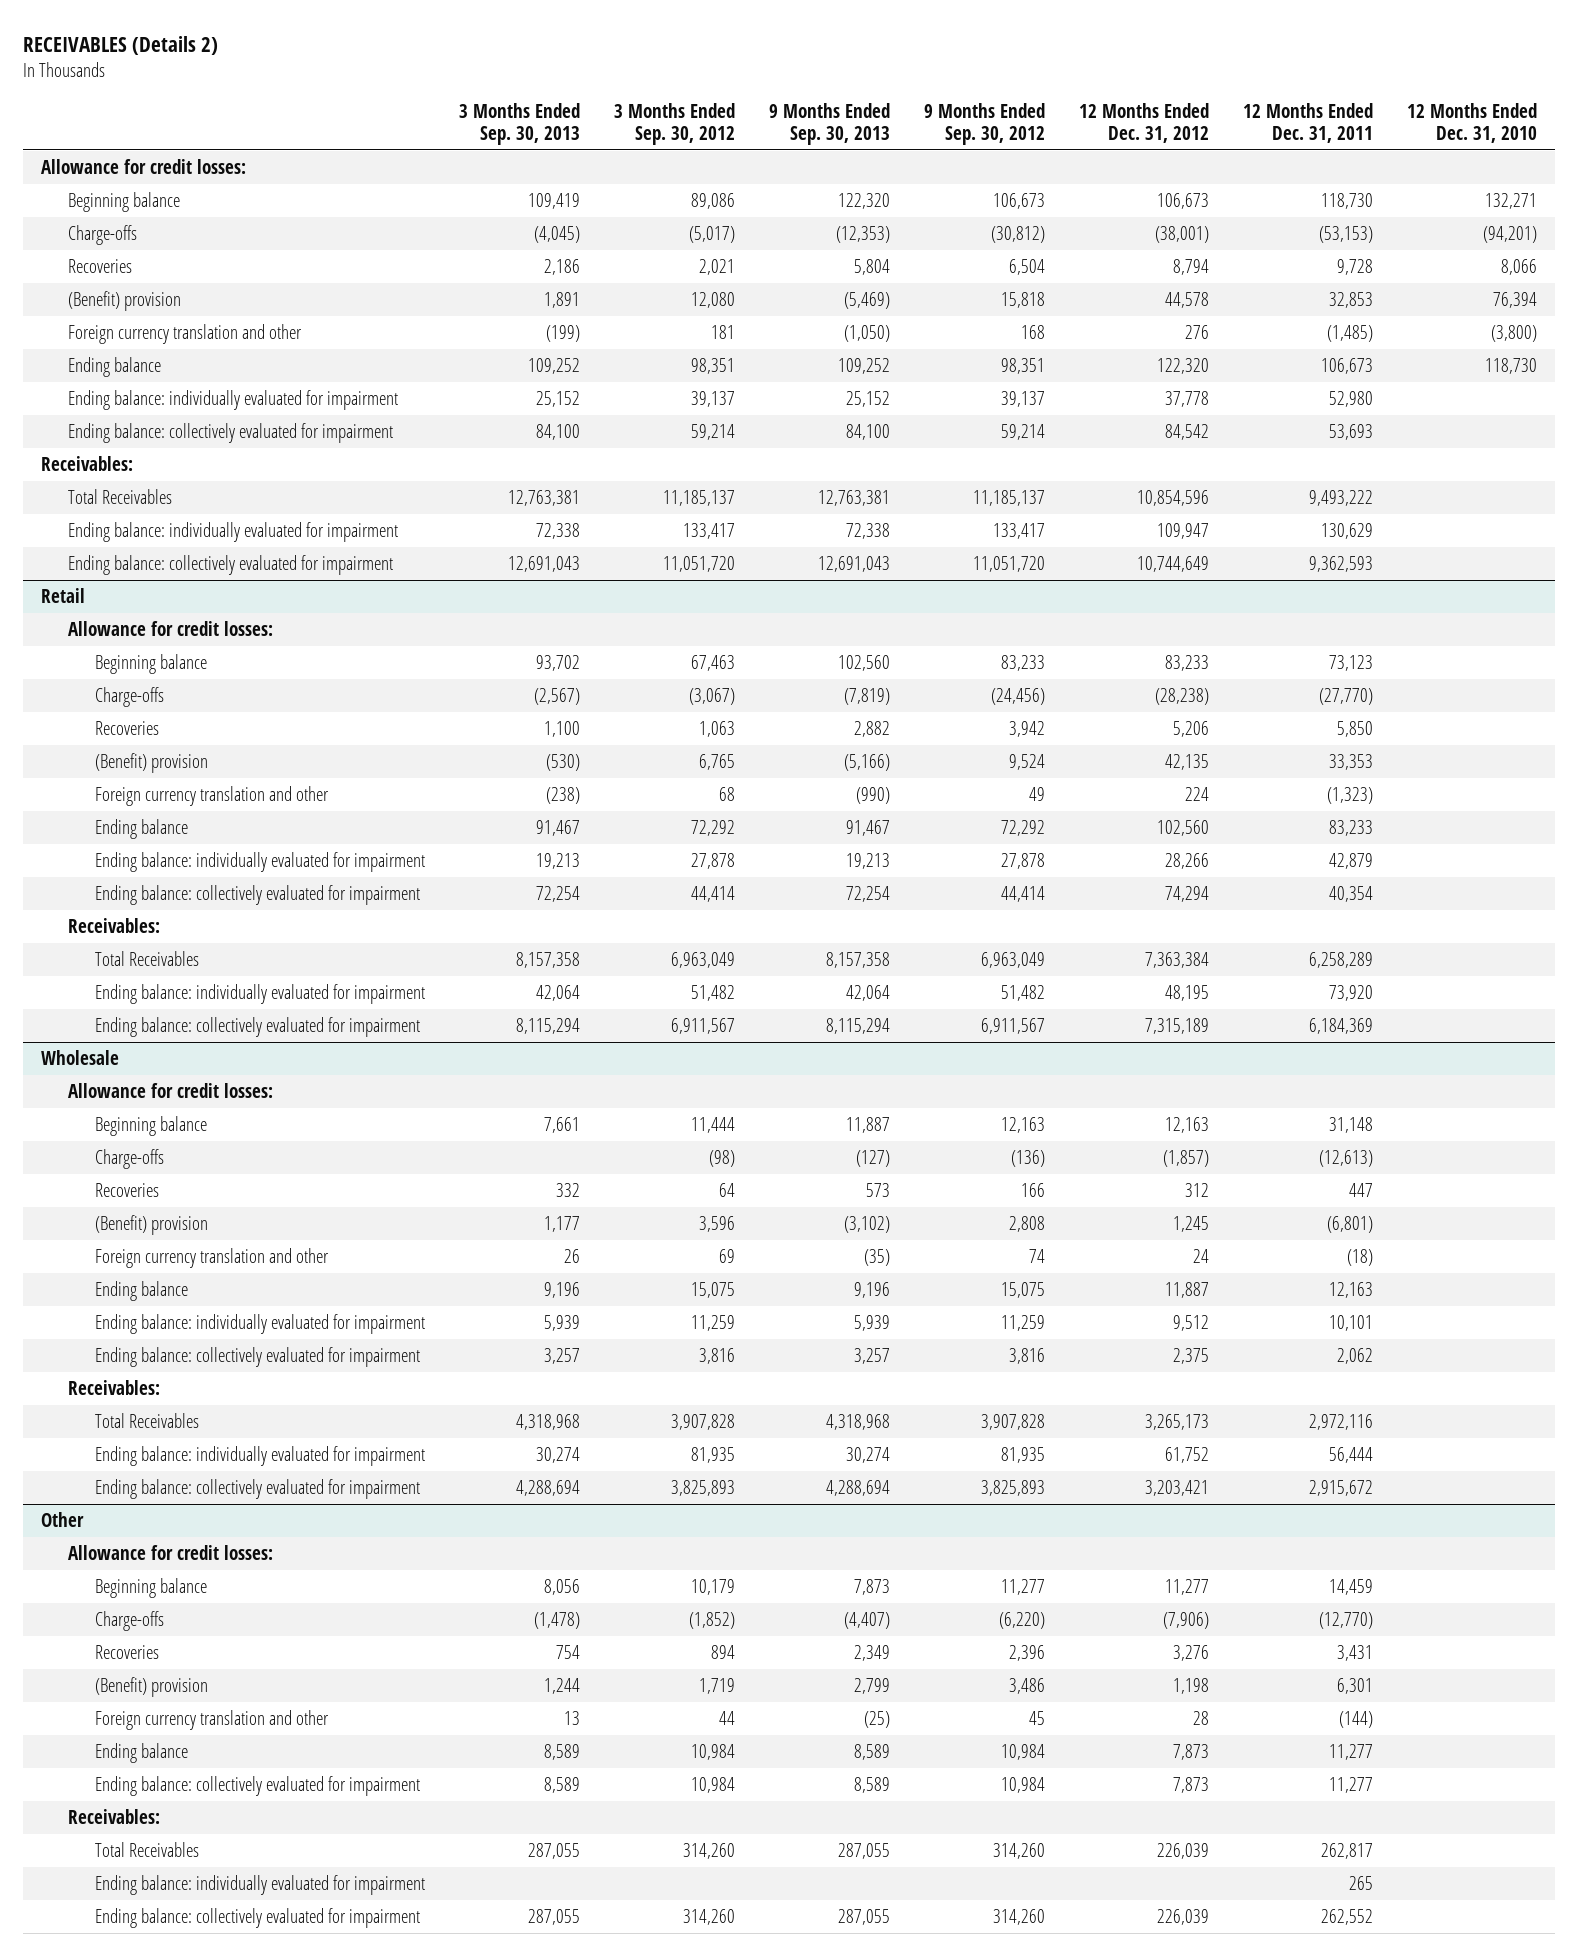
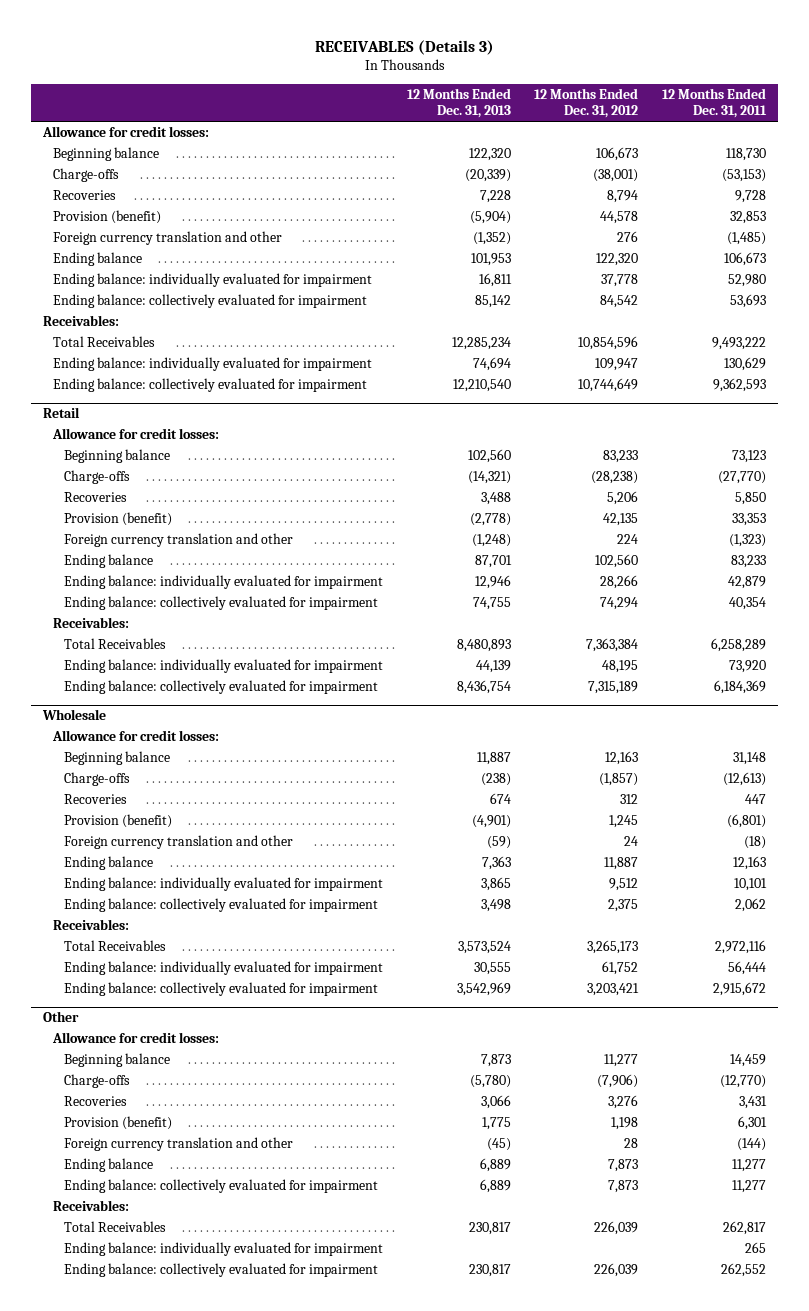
- RECEIVABLES (Details 2)
+ RECEIVABLES (Details 3)
- | 3 Months Ended Sep. 30, 2013 | 3 Months Ended Sep. 30, 2012 | 9 Months Ended Sep. 30, 2013 | 9 Months Ended Sep. 30, 2012 | 12 Months Ended Dec. 31, 2012 | 12 Months Ended Dec. 31, 2011 | 12 Months Ended Dec. 31, 2010
+ | 12 Months Ended Dec. 31, 2013 | 12 Months Ended Dec. 31, 2012 | 12 Months Ended Dec. 31, 2011
- (Benefit) provision | 1,891 | 12,080 | (5,469) | 15,818 | 44,578 | 32,853 | 76,394
+ Provision (benefit) | (5,904) | 44,578 | 32,853
@ Retail
- (Benefit) provision | (530) | 6,765 | (5,166) | 9,524 | 42,135 | 33,353 |
+ Provision (benefit) | (2,778) | 42,135 | 33,353
@ Wholesale
- (Benefit) provision | 1,177 | 3,596 | (3,102) | 2,808 | 1,245 | (6,801) |
+ Provision (benefit) | (4,901) | 1,245 | (6,801)
@ Other
- (Benefit) provision | 1,244 | 1,719 | 2,799 | 3,486 | 1,198 | 6,301 |
+ Provision (benefit) | 1,775 | 1,198 | 6,301

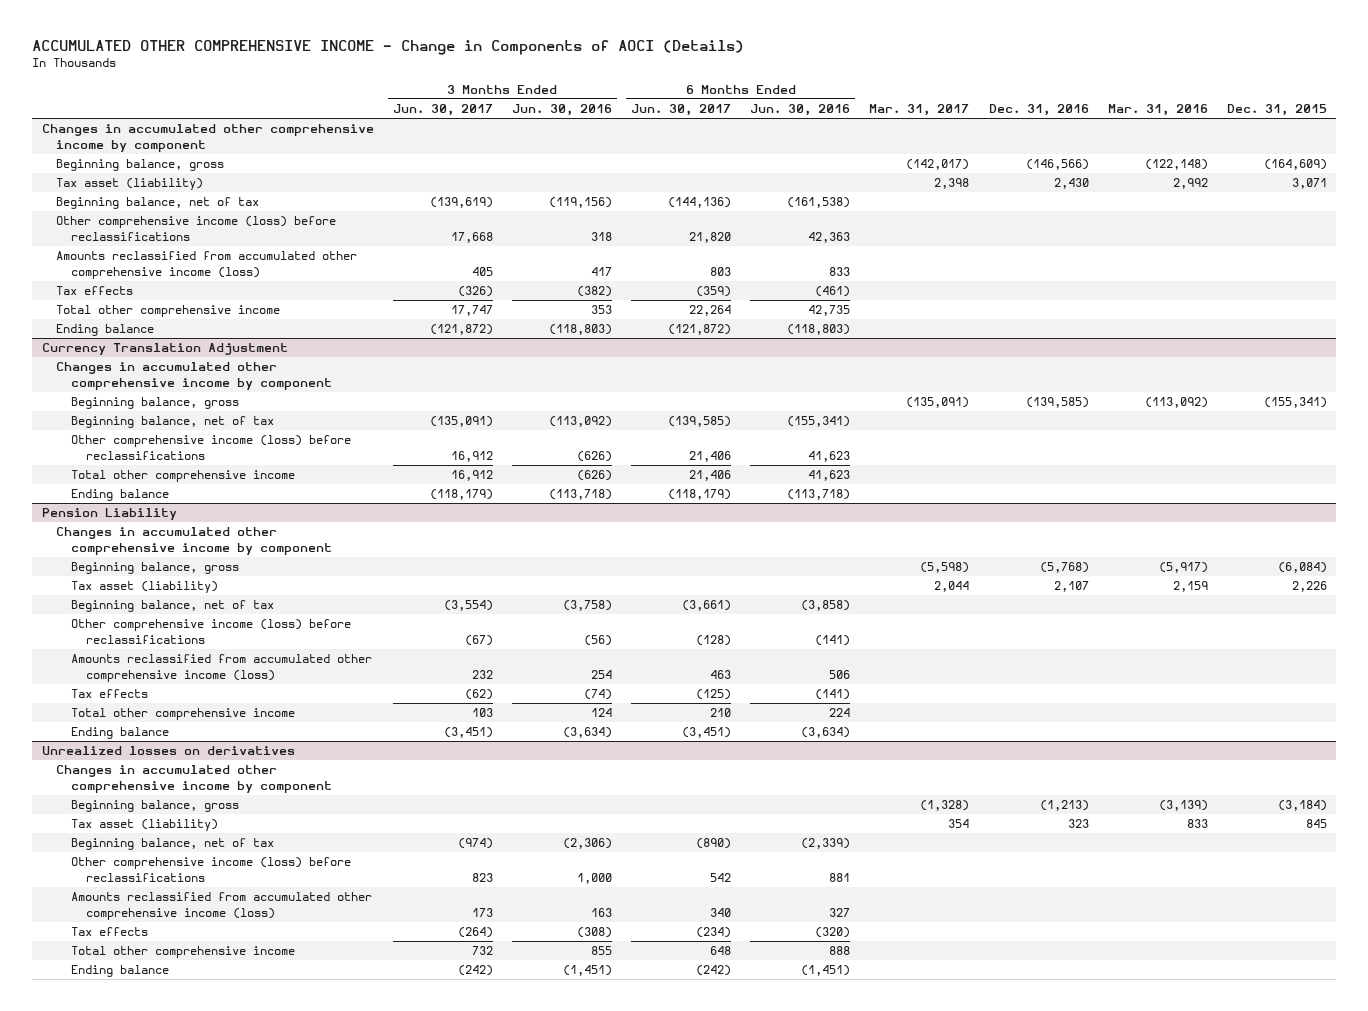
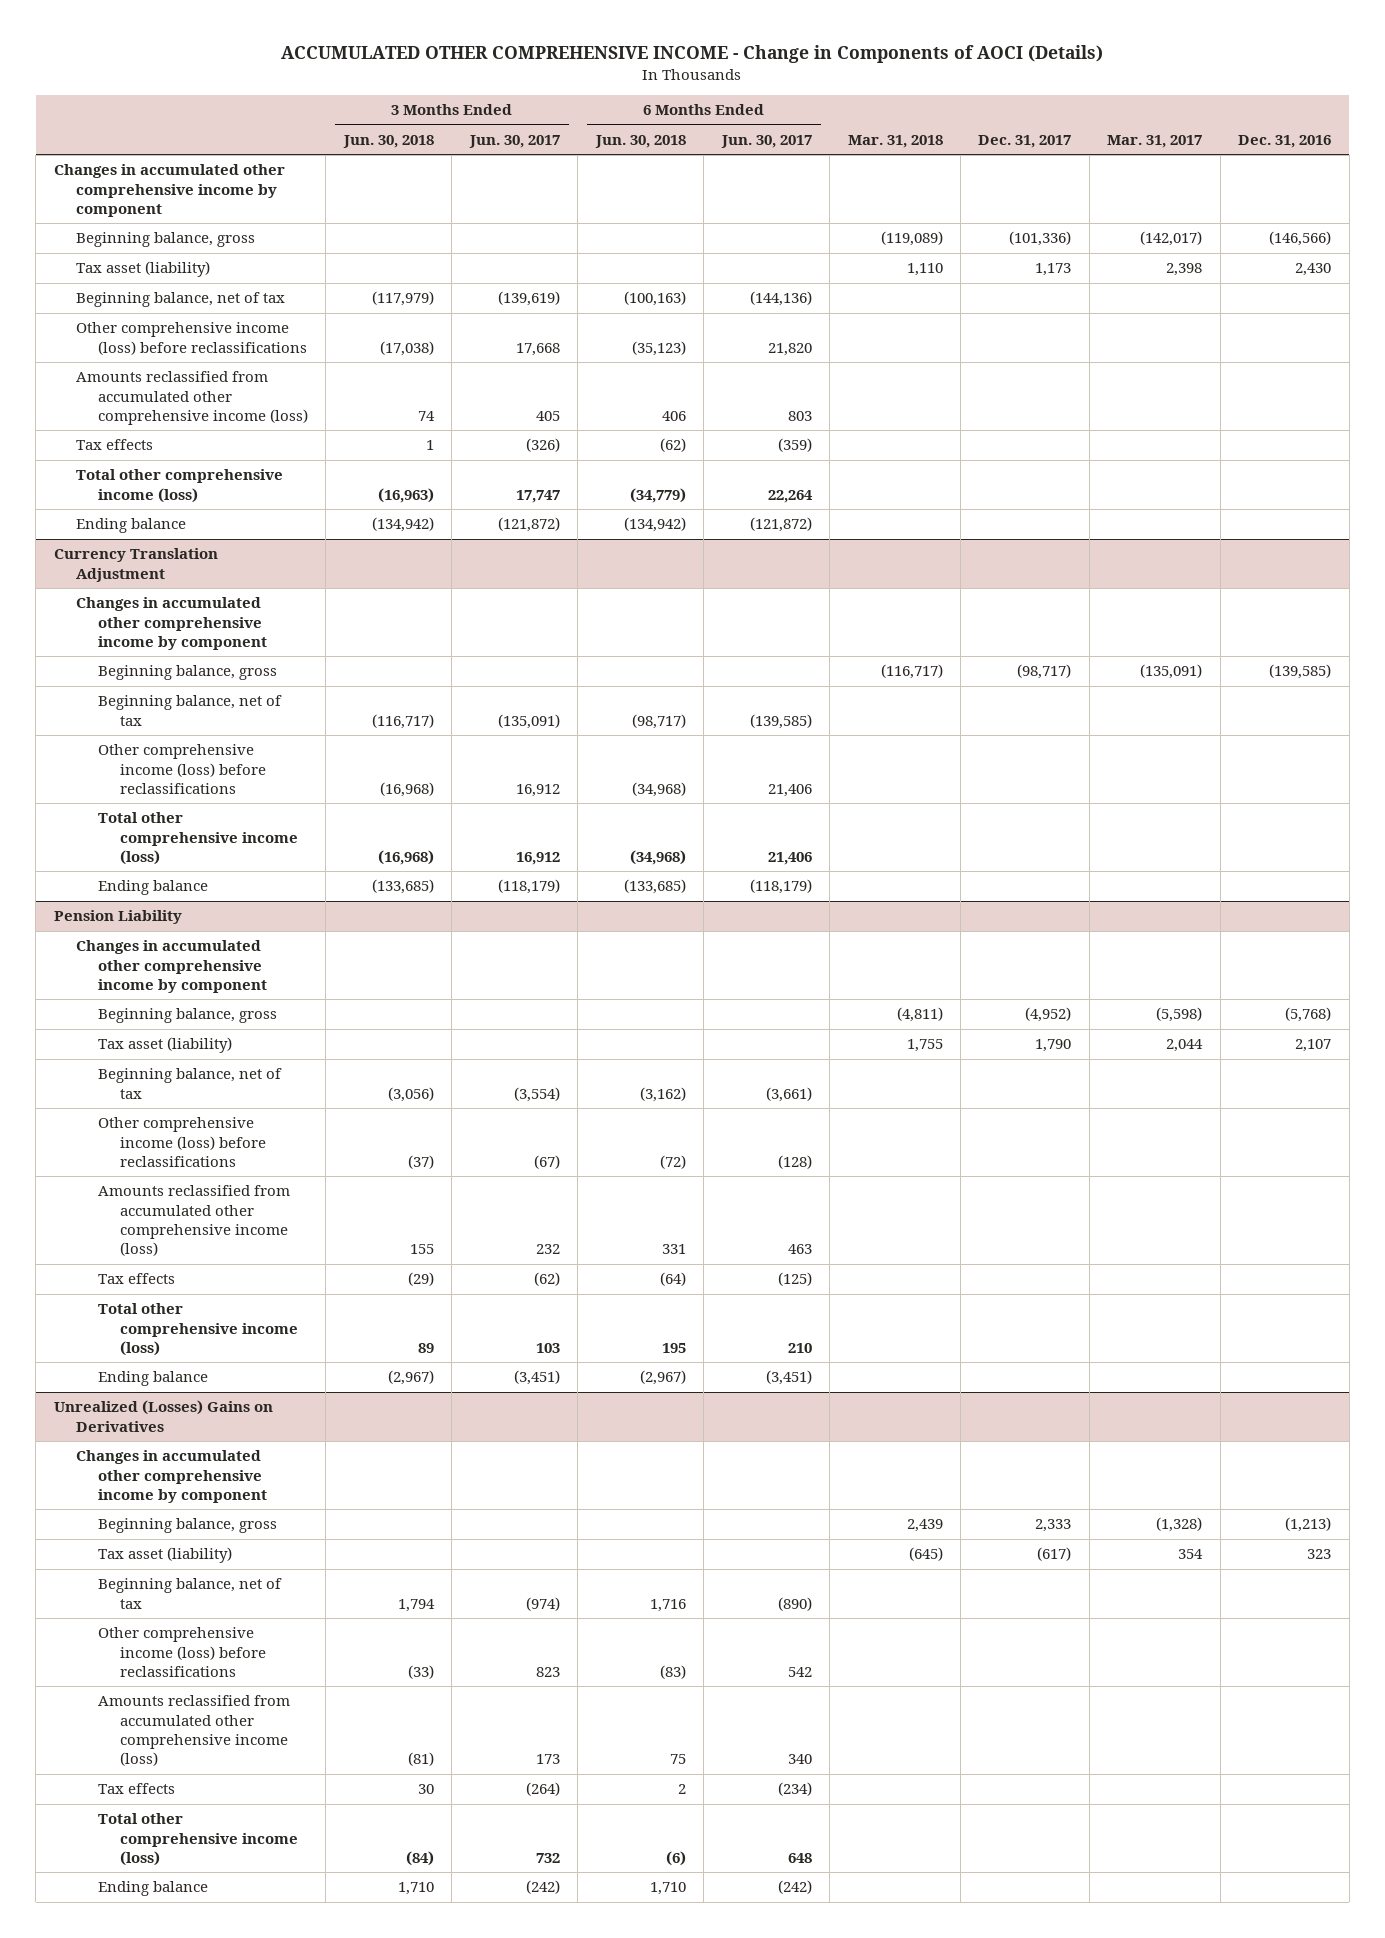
- | 3 Months Ended Jun. 30, 2017 | 3 Months Ended Jun. 30, 2016 | 6 Months Ended Jun. 30, 2017 | 6 Months Ended Jun. 30, 2016 | Mar. 31, 2017 | Dec. 31, 2016 | Mar. 31, 2016 | Dec. 31, 2015
+ | 3 Months Ended Jun. 30, 2018 | 3 Months Ended Jun. 30, 2017 | 6 Months Ended Jun. 30, 2018 | 6 Months Ended Jun. 30, 2017 | Mar. 31, 2018 | Dec. 31, 2017 | Mar. 31, 2017 | Dec. 31, 2016
- Total other comprehensive income | 17,747 | 353 | 22,264 | 42,735 | | | |
+ Total other comprehensive income (loss) | (16,963) | 17,747 | (34,779) | 22,264 | | | |
@ Currency Translation Adjustment
- Total other comprehensive income | 16,912 | (626) | 21,406 | 41,623 | | | |
+ Total other comprehensive income (loss) | (16,968) | 16,912 | (34,968) | 21,406 | | | |
@ Pension Liability
- Total other comprehensive income | 103 | 124 | 210 | 224 | | | |
+ Total other comprehensive income (loss) | 89 | 103 | 195 | 210 | | | |
- Unrealized losses on derivatives
+ Unrealized (Losses) Gains on Derivatives
- Total other comprehensive income | 732 | 855 | 648 | 888 | | | |
+ Total other comprehensive income (loss) | (84) | 732 | (6) | 648 | | | |

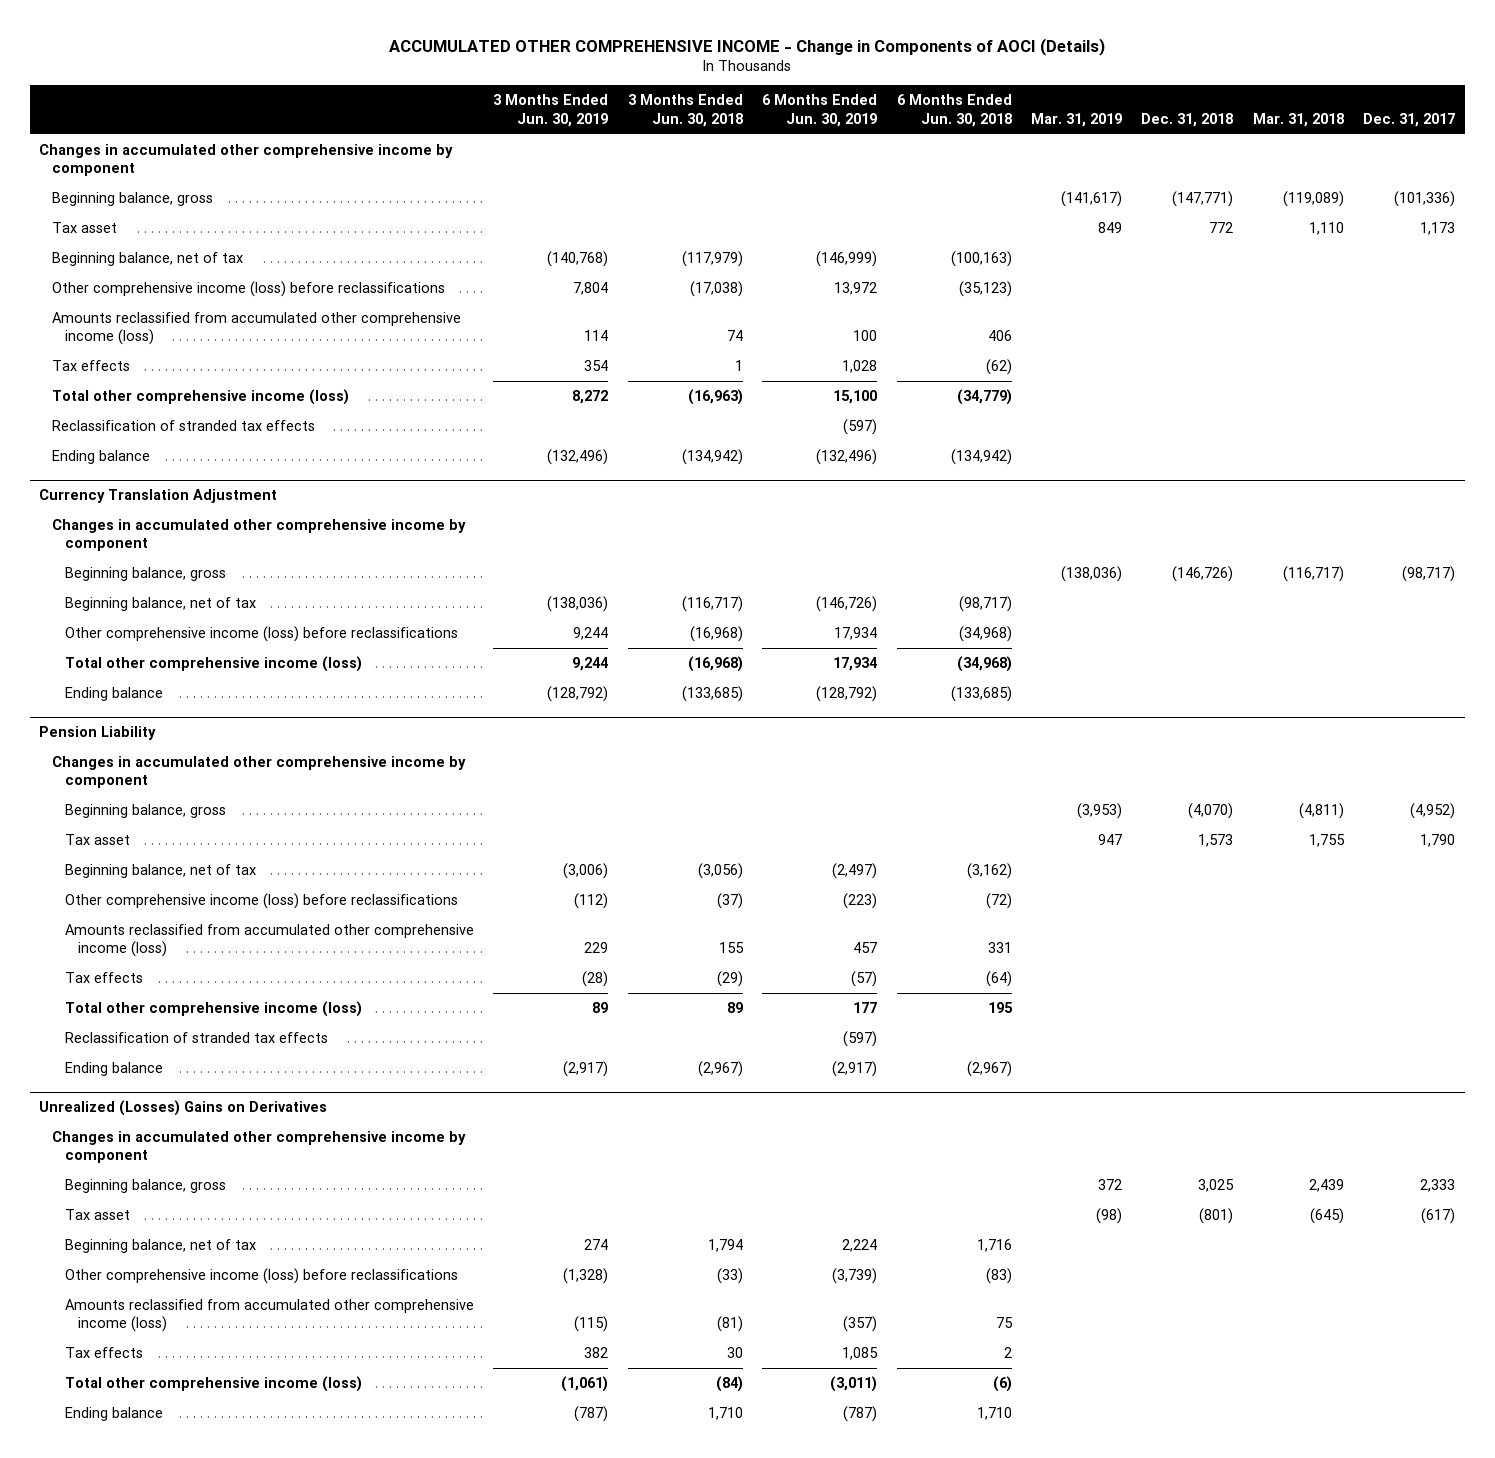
- | 3 Months Ended Jun. 30, 2018 | 3 Months Ended Jun. 30, 2017 | 6 Months Ended Jun. 30, 2018 | 6 Months Ended Jun. 30, 2017 | Mar. 31, 2018 | Dec. 31, 2017 | Mar. 31, 2017 | Dec. 31, 2016
+ | 3 Months Ended Jun. 30, 2019 | 3 Months Ended Jun. 30, 2018 | 6 Months Ended Jun. 30, 2019 | 6 Months Ended Jun. 30, 2018 | Mar. 31, 2019 | Dec. 31, 2018 | Mar. 31, 2018 | Dec. 31, 2017
- Tax asset (liability) | | | | | 1,110 | 1,173 | 2,398 | 2,430
+ Tax asset | | | | | 849 | 772 | 1,110 | 1,173
+ Reclassification of stranded tax effects | | | (597) | | | | |
@ Pension Liability
- Tax asset (liability) | | | | | 1,755 | 1,790 | 2,044 | 2,107
+ Tax asset | | | | | 947 | 1,573 | 1,755 | 1,790
+ Reclassification of stranded tax effects | | | (597) | | | | |
@ Unrealized (Losses) Gains on Derivatives
- Tax asset (liability) | | | | | (645) | (617) | 354 | 323
+ Tax asset | | | | | (98) | (801) | (645) | (617)

